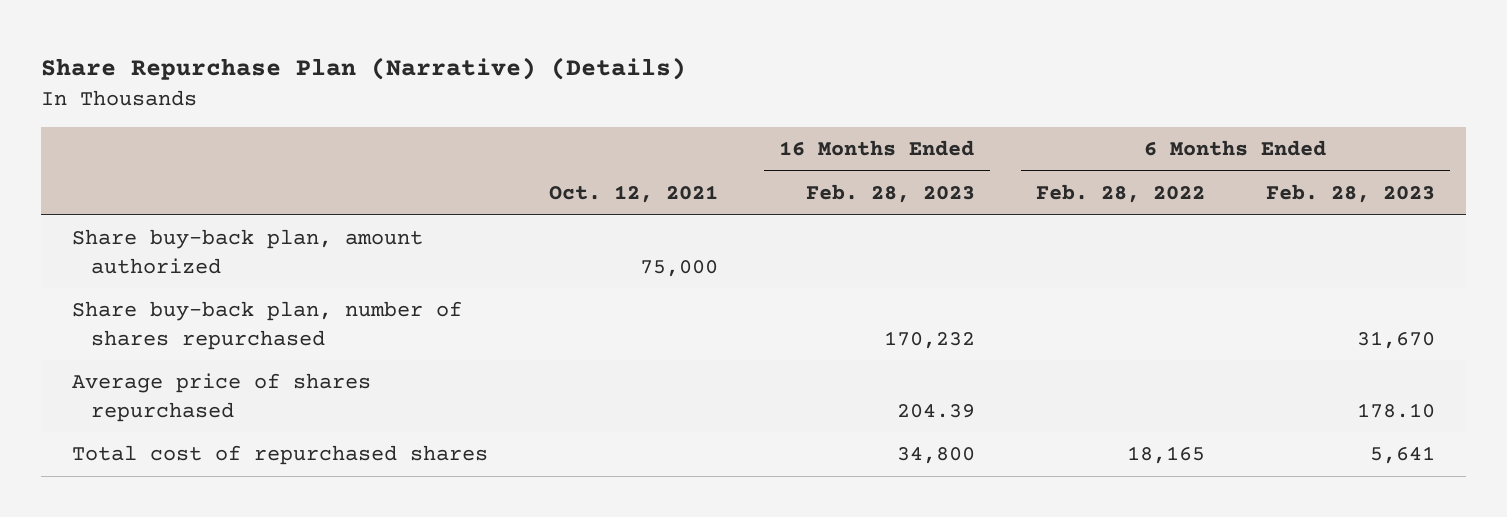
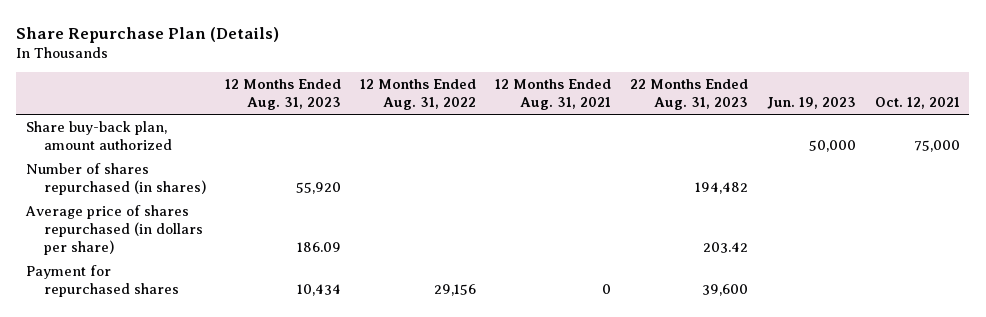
- Share Repurchase Plan (Narrative) (Details)
+ Share Repurchase Plan (Details)
- | Oct. 12, 2021 | 16 Months Ended Feb. 28, 2023 | 6 Months Ended Feb. 28, 2022 | 6 Months Ended Feb. 28, 2023
+ | 12 Months Ended Aug. 31, 2023 | 12 Months Ended Aug. 31, 2022 | 12 Months Ended Aug. 31, 2021 | 22 Months Ended Aug. 31, 2023 | Jun. 19, 2023 | Oct. 12, 2021
- Share buy-back plan, number of shares repurchased | | 170,232 | | 31,670
- Average price of shares repurchased | | 204.39 | | 178.10
- Total cost of repurchased shares | | 34,800 | 18,165 | 5,641
+ Number of shares repurchased (in shares) | 55,920 | | | 194,482 | |
+ Average price of shares repurchased (in dollars per share) | 186.09 | | | 203.42 | |
+ Payment for repurchased shares | 10,434 | 29,156 | 0 | 39,600 | |

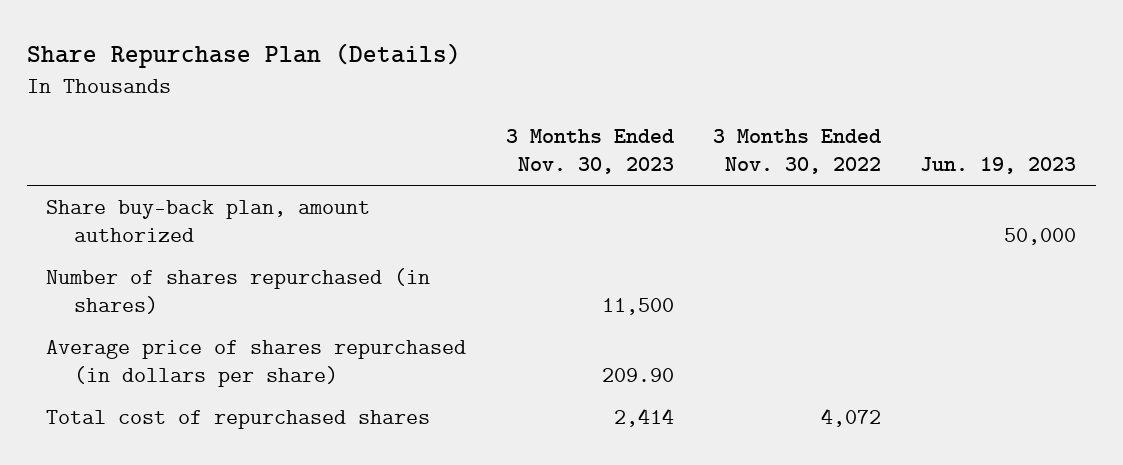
- | 12 Months Ended Aug. 31, 2023 | 12 Months Ended Aug. 31, 2022 | 12 Months Ended Aug. 31, 2021 | 22 Months Ended Aug. 31, 2023 | Jun. 19, 2023 | Oct. 12, 2021
+ | 3 Months Ended Nov. 30, 2023 | 3 Months Ended Nov. 30, 2022 | Jun. 19, 2023
- Payment for repurchased shares | 10,434 | 29,156 | 0 | 39,600 | |
+ Total cost of repurchased shares | 2,414 | 4,072 |

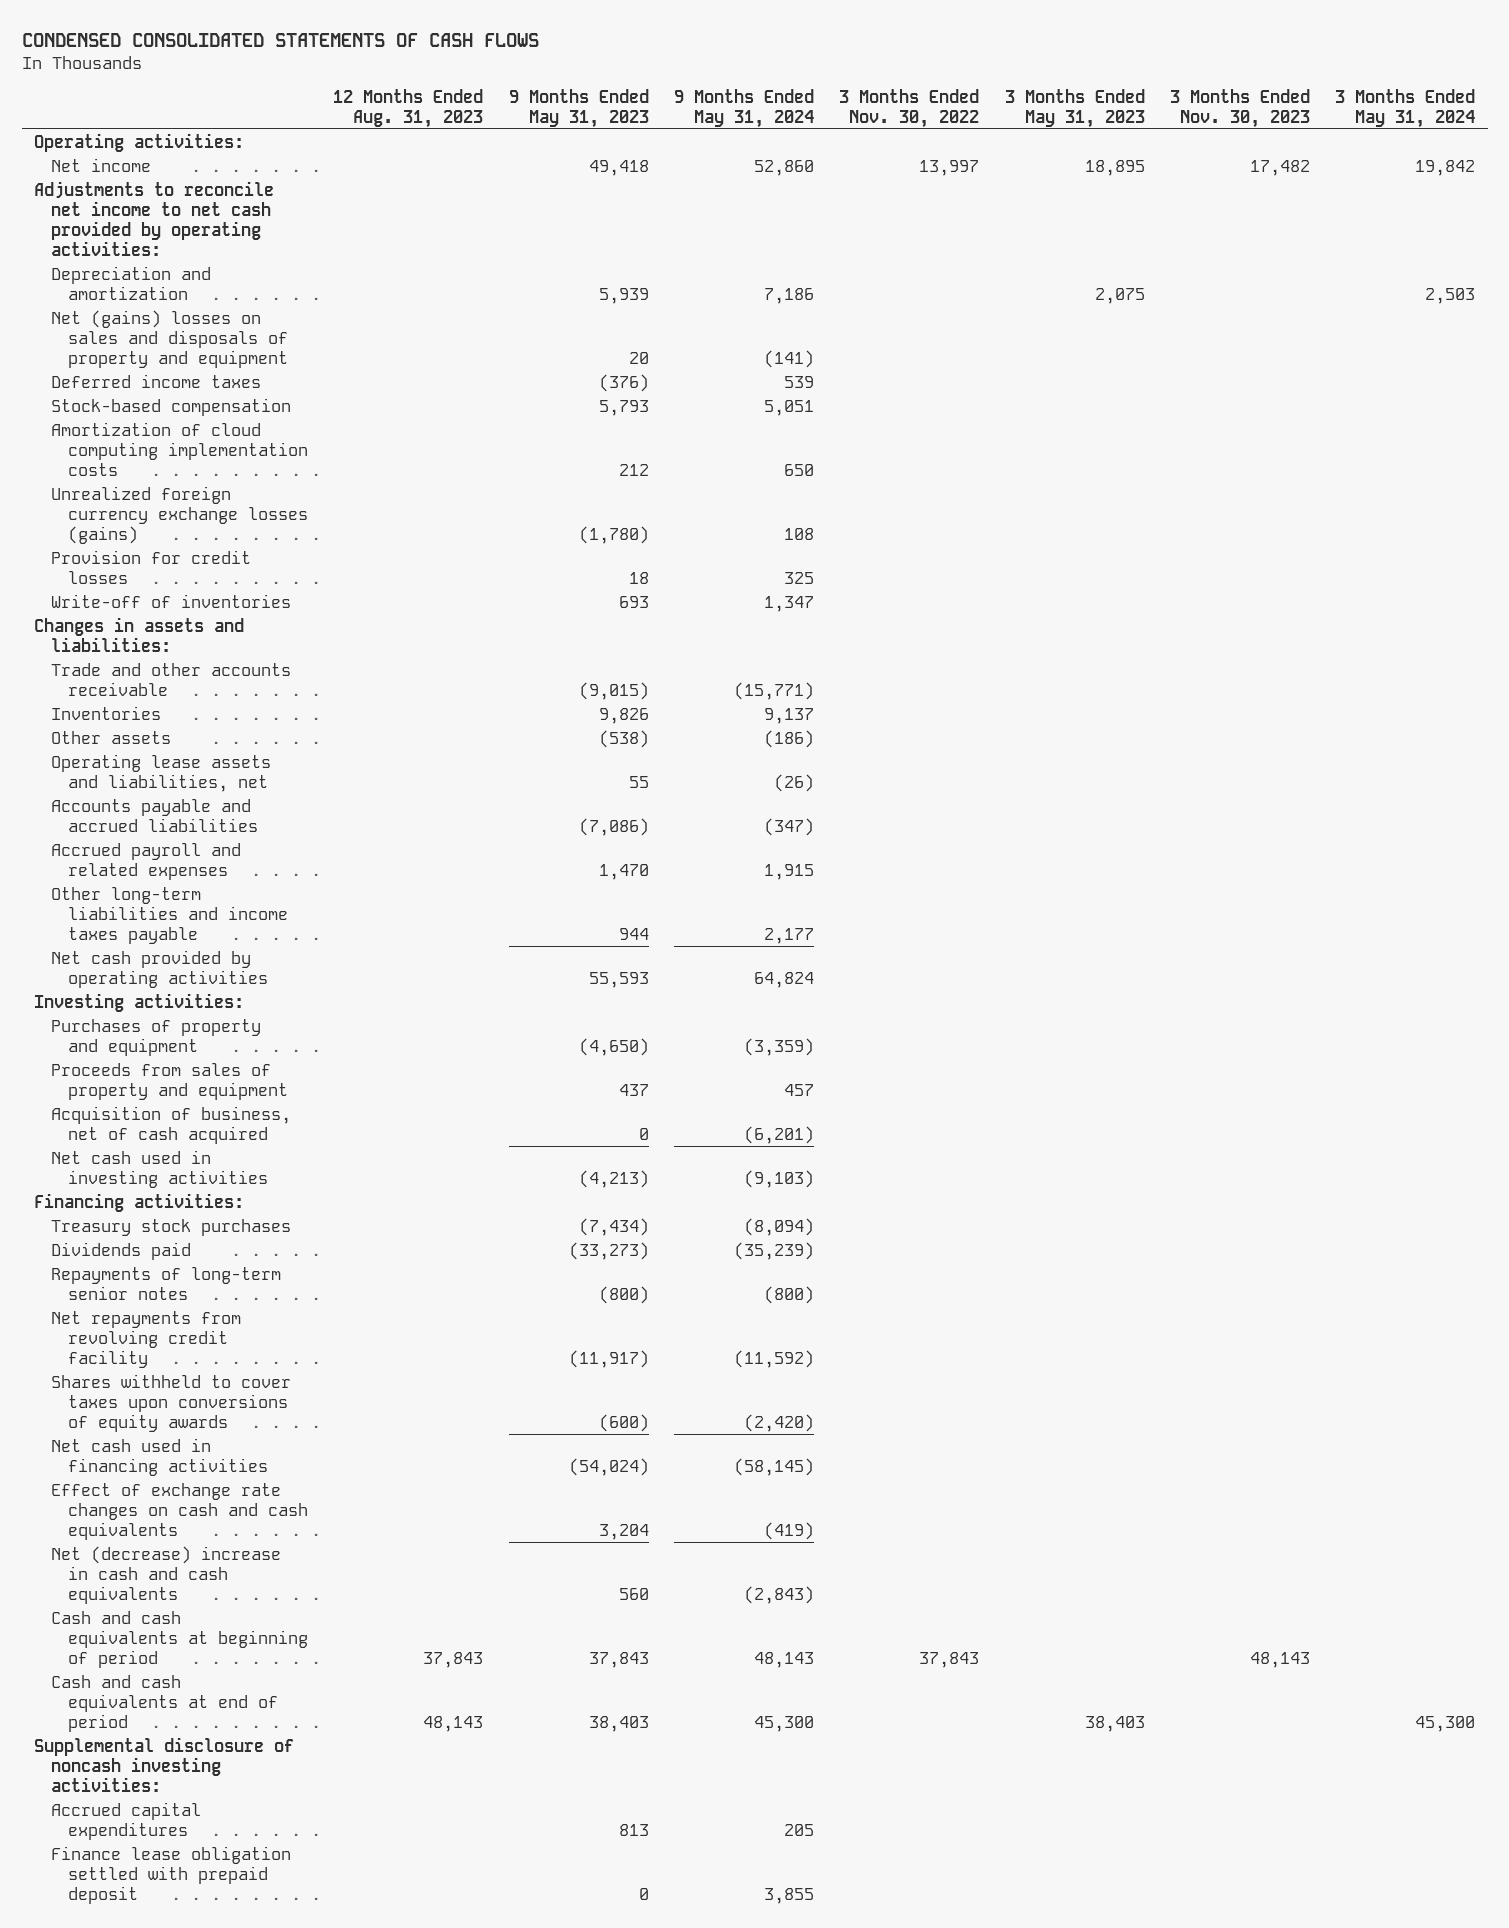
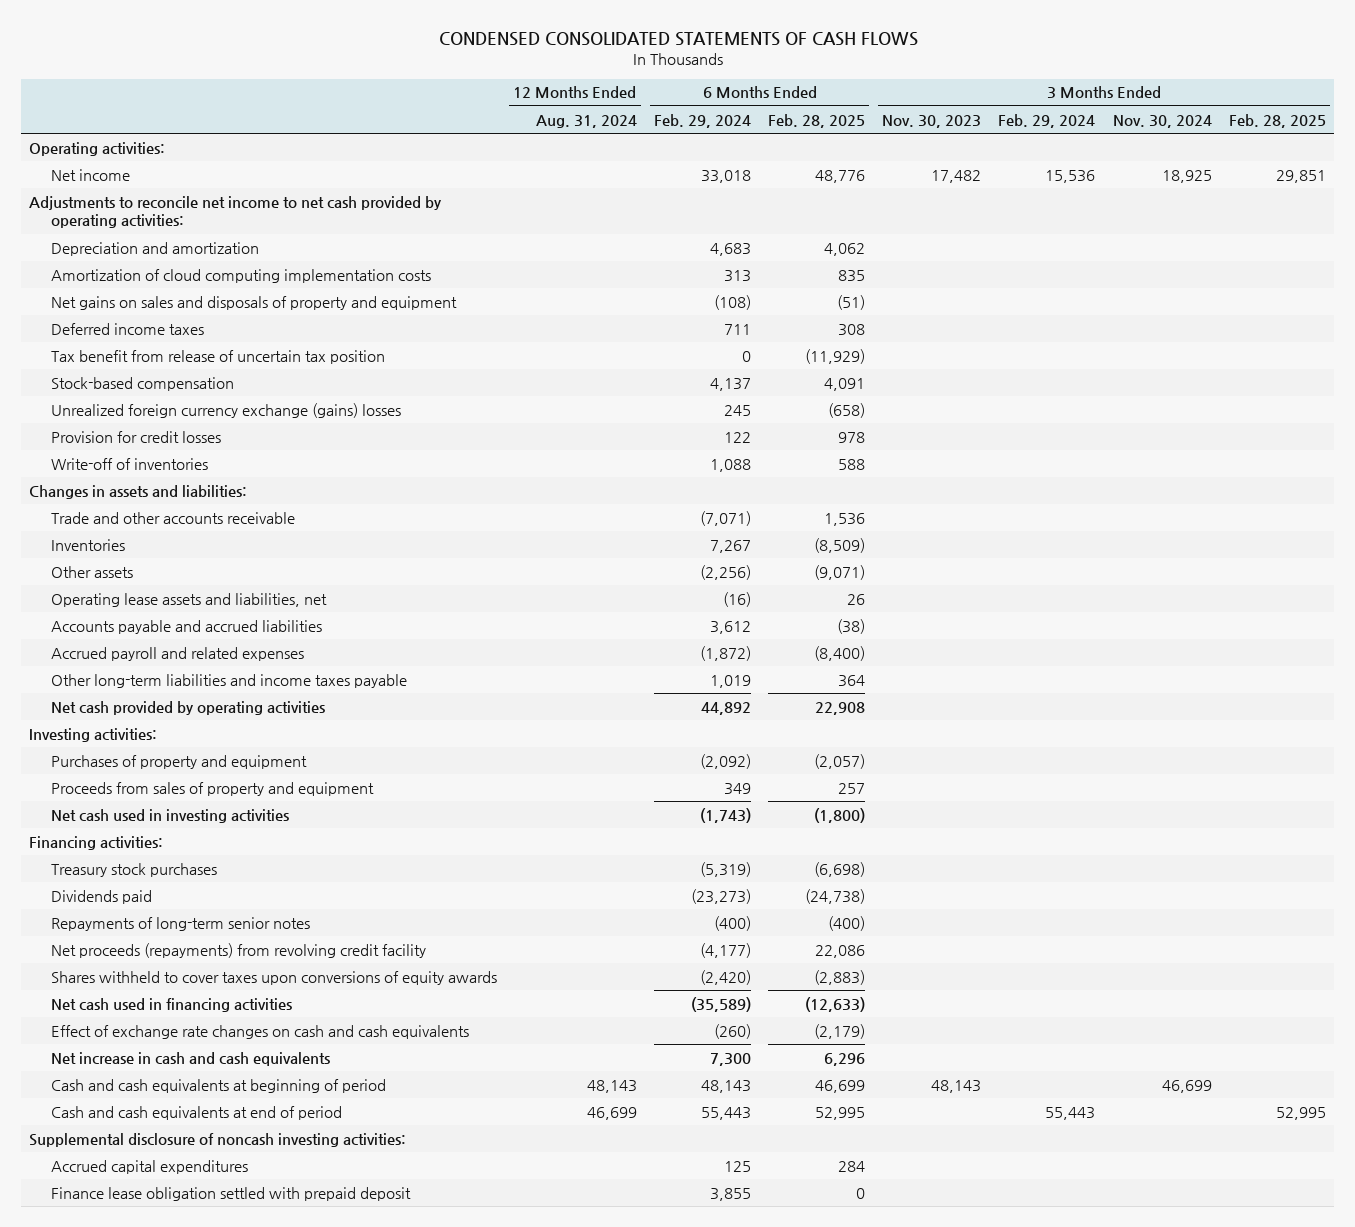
- | 12 Months Ended Aug. 31, 2023 | 9 Months Ended May 31, 2023 | 9 Months Ended May 31, 2024 | 3 Months Ended Nov. 30, 2022 | 3 Months Ended May 31, 2023 | 3 Months Ended Nov. 30, 2023 | 3 Months Ended May 31, 2024
+ | 12 Months Ended Aug. 31, 2024 | 6 Months Ended Feb. 29, 2024 | 6 Months Ended Feb. 28, 2025 | 3 Months Ended Nov. 30, 2023 | 3 Months Ended Feb. 29, 2024 | 3 Months Ended Nov. 30, 2024 | 3 Months Ended Feb. 28, 2025
- Net (gains) losses on sales and disposals of property and equipment | | 20 | (141) | | | |
moved up: Amortization of cloud computing implementation costs | | 313 | 835 | | | |
+ Net gains on sales and disposals of property and equipment | | (108) | (51) | | | |
+ Tax benefit from release of uncertain tax position | | 0 | (11,929) | | | |
- Unrealized foreign currency exchange losses (gains) | | (1,780) | 108 | | | |
+ Unrealized foreign currency exchange (gains) losses | | 245 | (658) | | | |
- Acquisition of business, net of cash acquired | | 0 | (6,201) | | | |
- Net repayments from revolving credit facility | | (11,917) | (11,592) | | | |
+ Net proceeds (repayments) from revolving credit facility | | (4,177) | 22,086 | | | |
- Net (decrease) increase in cash and cash equivalents | | 560 | (2,843) | | | |
+ Net increase in cash and cash equivalents | | 7,300 | 6,296 | | | |

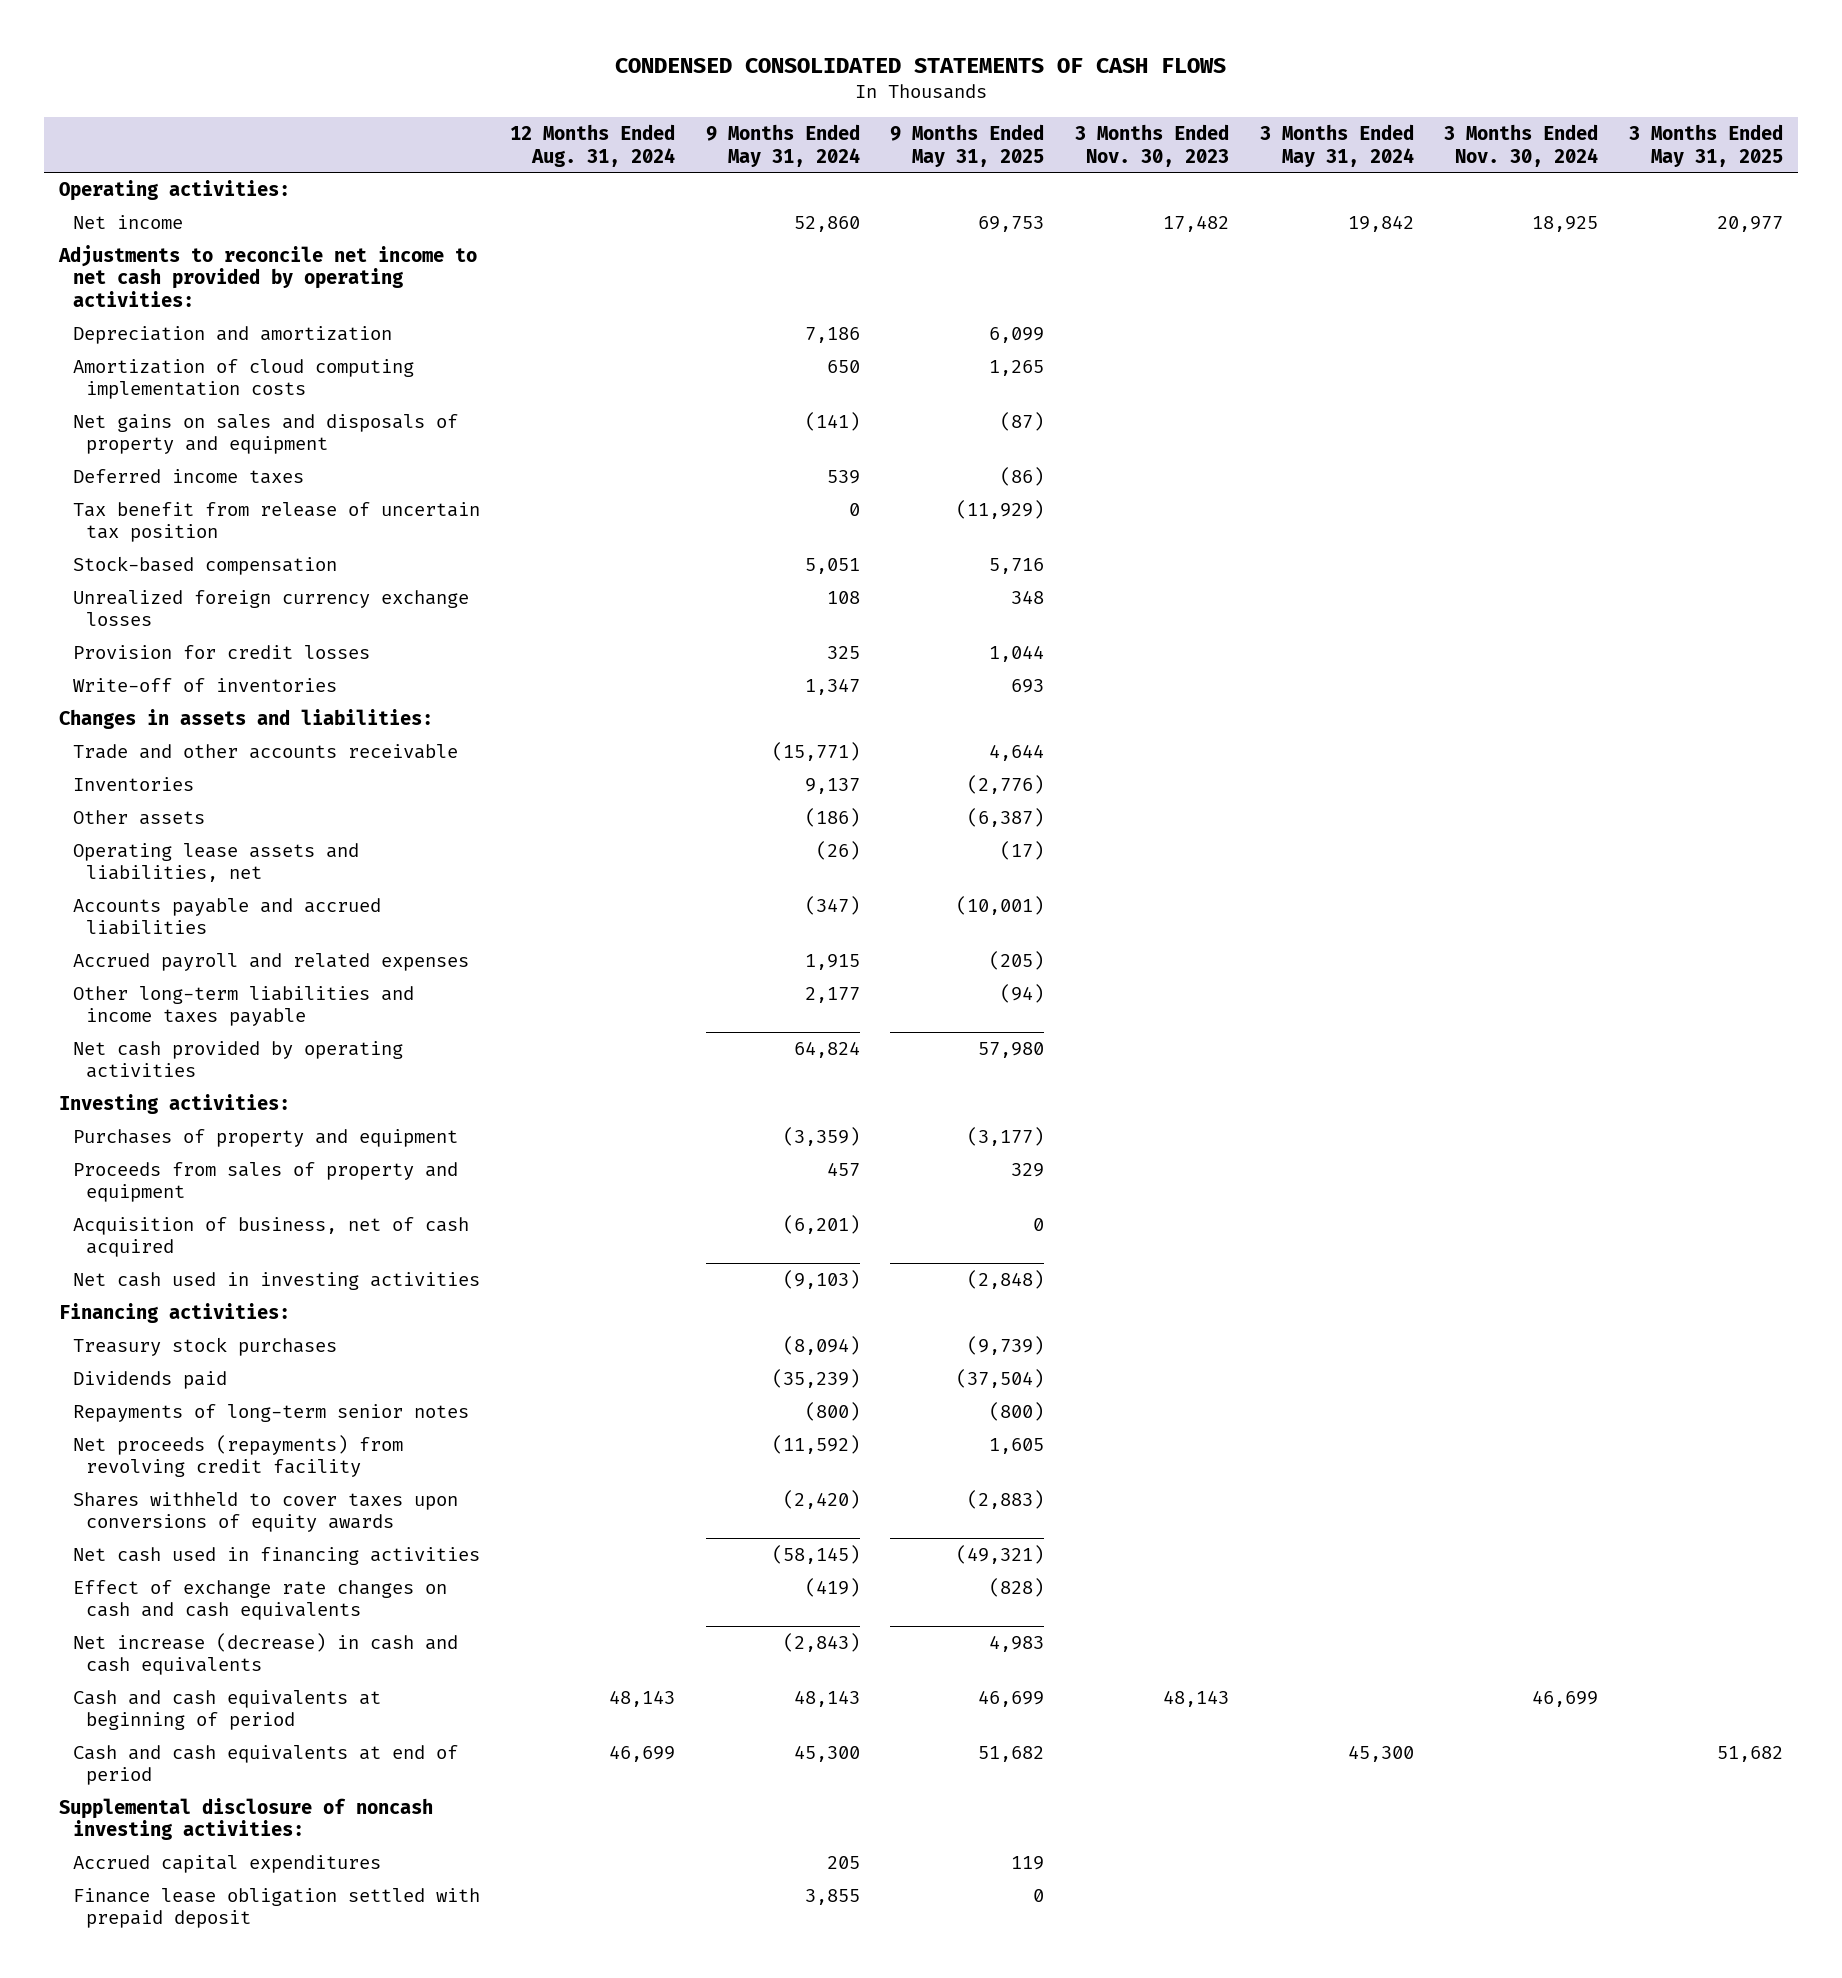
- | 12 Months Ended Aug. 31, 2024 | 6 Months Ended Feb. 29, 2024 | 6 Months Ended Feb. 28, 2025 | 3 Months Ended Nov. 30, 2023 | 3 Months Ended Feb. 29, 2024 | 3 Months Ended Nov. 30, 2024 | 3 Months Ended Feb. 28, 2025
+ | 12 Months Ended Aug. 31, 2024 | 9 Months Ended May 31, 2024 | 9 Months Ended May 31, 2025 | 3 Months Ended Nov. 30, 2023 | 3 Months Ended May 31, 2024 | 3 Months Ended Nov. 30, 2024 | 3 Months Ended May 31, 2025
- Unrealized foreign currency exchange (gains) losses | | 245 | (658) | | | |
+ Unrealized foreign currency exchange losses | | 108 | 348 | | | |
+ Acquisition of business, net of cash acquired | | (6,201) | 0 | | | |
- Net increase in cash and cash equivalents | | 7,300 | 6,296 | | | |
+ Net increase (decrease) in cash and cash equivalents | | (2,843) | 4,983 | | | |

